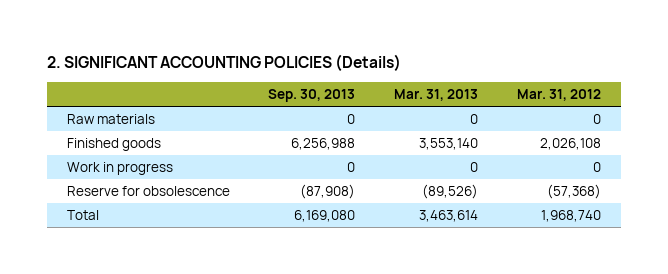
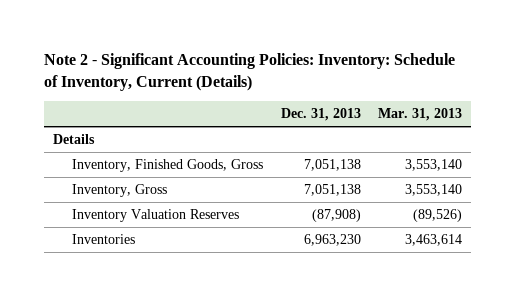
- 2. SIGNIFICANT ACCOUNTING POLICIES (Details)
+ Note 2 - Significant Accounting Policies: Inventory: Schedule of Inventory, Current (Details)
- | Sep. 30, 2013 | Mar. 31, 2013 | Mar. 31, 2012
+ | Dec. 31, 2013 | Mar. 31, 2013
- Raw materials | 0 | 0 | 0
- Finished goods | 6,256,988 | 3,553,140 | 2,026,108
- Work in progress | 0 | 0 | 0
- Reserve for obsolescence | (87,908) | (89,526) | (57,368)
- Total | 6,169,080 | 3,463,614 | 1,968,740
+ Details
+ Inventory, Finished Goods, Gross | 7,051,138 | 3,553,140
+ Inventory, Gross | 7,051,138 | 3,553,140
+ Inventory Valuation Reserves | (87,908) | (89,526)
+ Inventories | 6,963,230 | 3,463,614

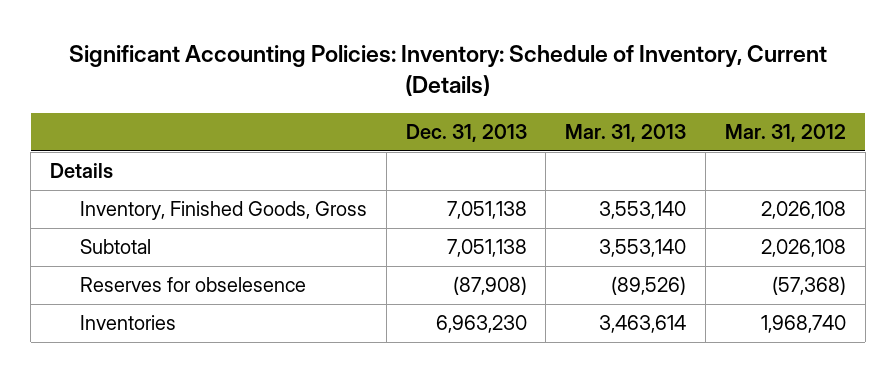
- Note 2 - Significant Accounting Policies: Inventory: Schedule of Inventory, Current (Details)
+ Significant Accounting Policies: Inventory: Schedule of Inventory, Current (Details)
- | Dec. 31, 2013 | Mar. 31, 2013
+ | Dec. 31, 2013 | Mar. 31, 2013 | Mar. 31, 2012
- Inventory, Gross | 7,051,138 | 3,553,140
- Inventory Valuation Reserves | (87,908) | (89,526)
+ Subtotal | 7,051,138 | 3,553,140 | 2,026,108
+ Reserves for obselesence | (87,908) | (89,526) | (57,368)

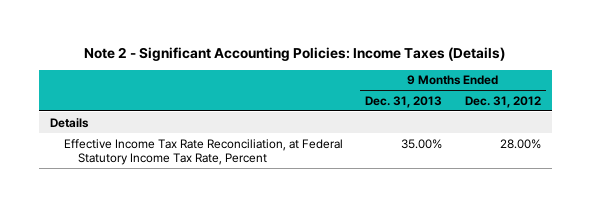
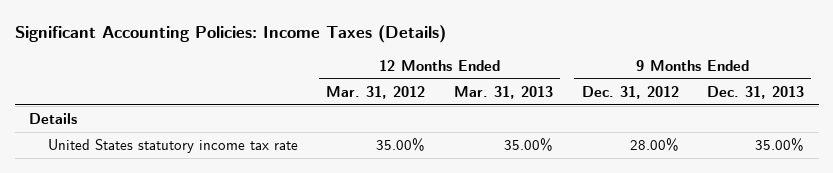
- Note 2 - Significant Accounting Policies: Income Taxes (Details)
+ Significant Accounting Policies: Income Taxes (Details)
- | 9 Months Ended Dec. 31, 2013 | 9 Months Ended Dec. 31, 2012
+ | 12 Months Ended Mar. 31, 2012 | 12 Months Ended Mar. 31, 2013 | 9 Months Ended Dec. 31, 2012 | 9 Months Ended Dec. 31, 2013
- Effective Income Tax Rate Reconciliation, at Federal Statutory Income Tax Rate, Percent | 35.00% | 28.00%
+ United States statutory income tax rate | 35.00% | 35.00% | 28.00% | 35.00%

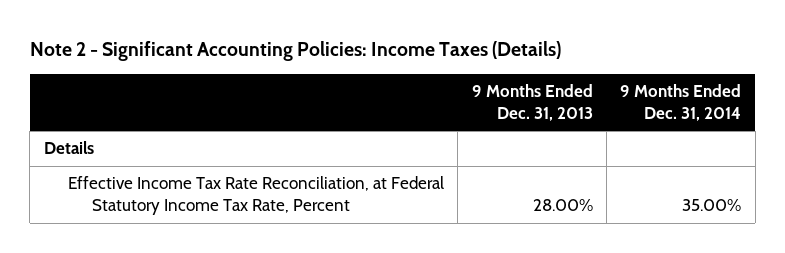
- Significant Accounting Policies: Income Taxes (Details)
+ Note 2 - Significant Accounting Policies: Income Taxes (Details)
- | 12 Months Ended Mar. 31, 2012 | 12 Months Ended Mar. 31, 2013 | 9 Months Ended Dec. 31, 2012 | 9 Months Ended Dec. 31, 2013
+ | 9 Months Ended Dec. 31, 2013 | 9 Months Ended Dec. 31, 2014
- United States statutory income tax rate | 35.00% | 35.00% | 28.00% | 35.00%
+ Effective Income Tax Rate Reconciliation, at Federal Statutory Income Tax Rate, Percent | 28.00% | 35.00%

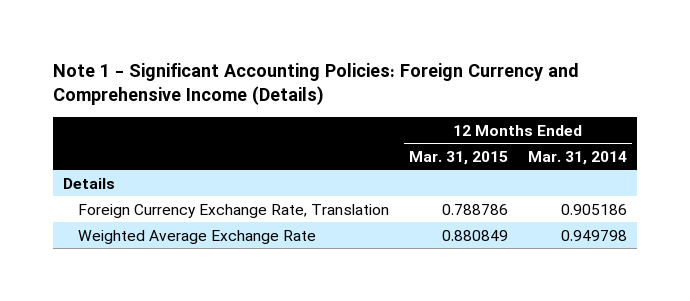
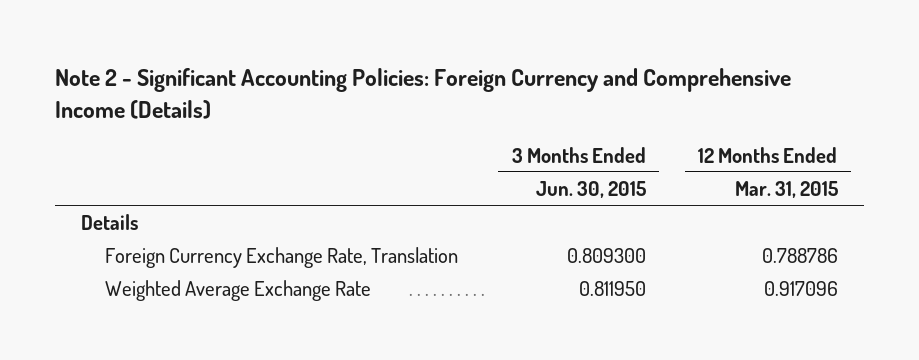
- Note 1 - Significant Accounting Policies: Foreign Currency and Comprehensive Income (Details)
+ Note 2 - Significant Accounting Policies: Foreign Currency and Comprehensive Income (Details)
- | 12 Months Ended Mar. 31, 2015 | 12 Months Ended Mar. 31, 2014
+ | 3 Months Ended Jun. 30, 2015 | 12 Months Ended Mar. 31, 2015
- Weighted Average Exchange Rate | 0.880849 | 0.949798
+ Weighted Average Exchange Rate | 0.811950 | 0.917096

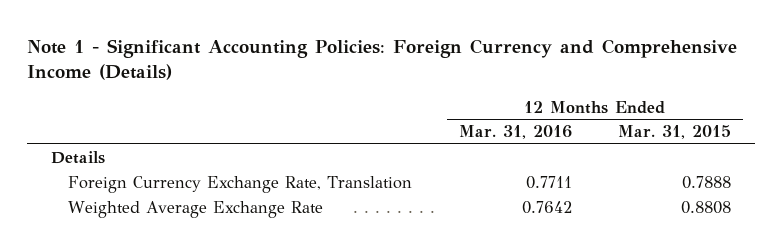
- Note 2 - Significant Accounting Policies: Foreign Currency and Comprehensive Income (Details)
+ Note 1 - Significant Accounting Policies: Foreign Currency and Comprehensive Income (Details)
- | 3 Months Ended Jun. 30, 2015 | 12 Months Ended Mar. 31, 2015
+ | 12 Months Ended Mar. 31, 2016 | 12 Months Ended Mar. 31, 2015
- Foreign Currency Exchange Rate, Translation | 0.809300 | 0.788786
- Weighted Average Exchange Rate | 0.811950 | 0.917096
+ Foreign Currency Exchange Rate, Translation | 0.7711 | 0.7888
+ Weighted Average Exchange Rate | 0.7642 | 0.8808

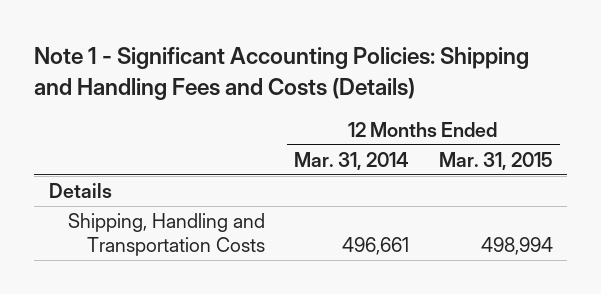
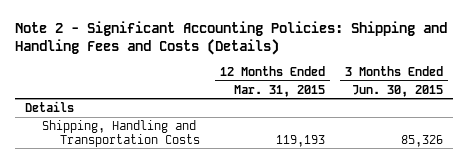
- Note 1 - Significant Accounting Policies: Shipping and Handling Fees and Costs (Details)
+ Note 2 - Significant Accounting Policies: Shipping and Handling Fees and Costs (Details)
- | 12 Months Ended Mar. 31, 2014 | 12 Months Ended Mar. 31, 2015
+ | 12 Months Ended Mar. 31, 2015 | 3 Months Ended Jun. 30, 2015
- Shipping, Handling and Transportation Costs | 496,661 | 498,994
+ Shipping, Handling and Transportation Costs | 119,193 | 85,326

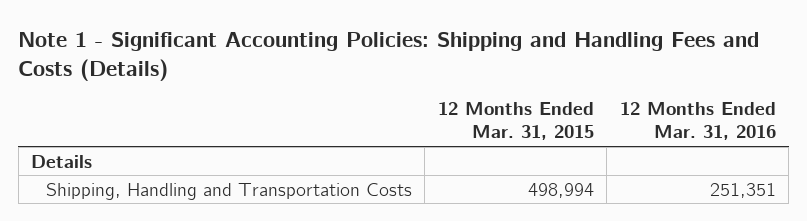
- Note 2 - Significant Accounting Policies: Shipping and Handling Fees and Costs (Details)
+ Note 1 - Significant Accounting Policies: Shipping and Handling Fees and Costs (Details)
- | 12 Months Ended Mar. 31, 2015 | 3 Months Ended Jun. 30, 2015
+ | 12 Months Ended Mar. 31, 2015 | 12 Months Ended Mar. 31, 2016
- Shipping, Handling and Transportation Costs | 119,193 | 85,326
+ Shipping, Handling and Transportation Costs | 498,994 | 251,351

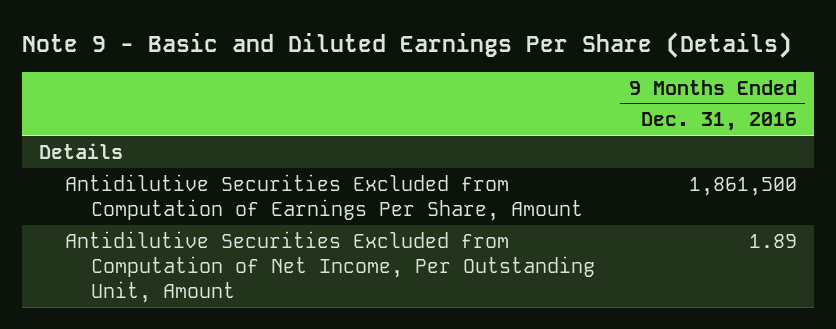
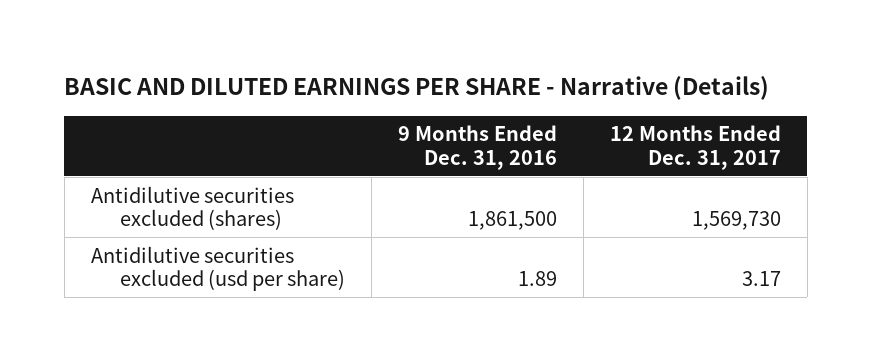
- Note 9 - Basic and Diluted Earnings Per Share (Details)
+ BASIC AND DILUTED EARNINGS PER SHARE - Narrative (Details)
- | 9 Months Ended Dec. 31, 2016
+ | 9 Months Ended Dec. 31, 2016 | 12 Months Ended Dec. 31, 2017
- Details
- Antidilutive Securities Excluded from Computation of Earnings Per Share, Amount | 1,861,500
- Antidilutive Securities Excluded from Computation of Net Income, Per Outstanding Unit, Amount | 1.89
+ Antidilutive securities excluded (shares) | 1,861,500 | 1,569,730
+ Antidilutive securities excluded (usd per share) | 1.89 | 3.17

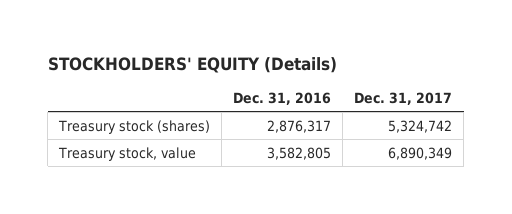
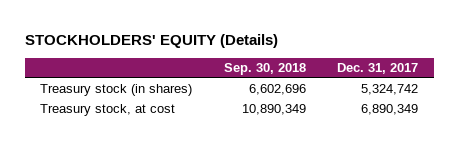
- | Dec. 31, 2016 | Dec. 31, 2017
+ | Sep. 30, 2018 | Dec. 31, 2017
- Treasury stock (shares) | 2,876,317 | 5,324,742
- Treasury stock, value | 3,582,805 | 6,890,349
+ Treasury stock (in shares) | 6,602,696 | 5,324,742
+ Treasury stock, at cost | 10,890,349 | 6,890,349

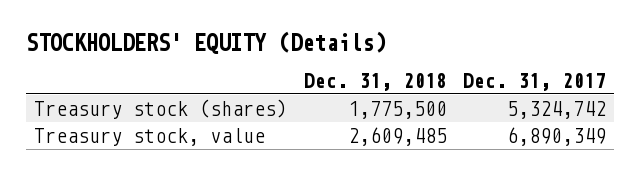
- | Sep. 30, 2018 | Dec. 31, 2017
+ | Dec. 31, 2018 | Dec. 31, 2017
- Treasury stock (in shares) | 6,602,696 | 5,324,742
- Treasury stock, at cost | 10,890,349 | 6,890,349
+ Treasury stock (shares) | 1,775,500 | 5,324,742
+ Treasury stock, value | 2,609,485 | 6,890,349

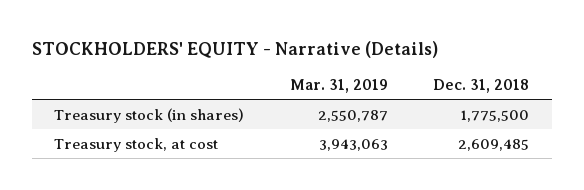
- STOCKHOLDERS' EQUITY (Details)
+ STOCKHOLDERS' EQUITY - Narrative (Details)
- | Dec. 31, 2018 | Dec. 31, 2017
+ | Mar. 31, 2019 | Dec. 31, 2018
- Treasury stock (shares) | 1,775,500 | 5,324,742
- Treasury stock, value | 2,609,485 | 6,890,349
+ Treasury stock (in shares) | 2,550,787 | 1,775,500
+ Treasury stock, at cost | 3,943,063 | 2,609,485

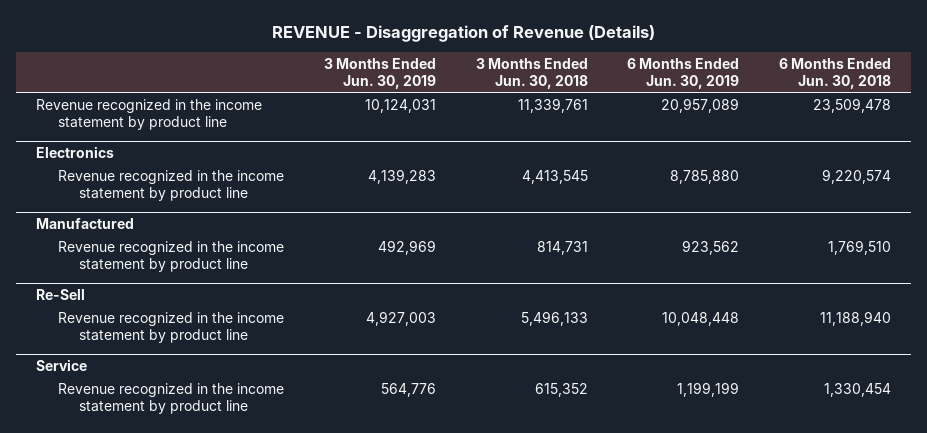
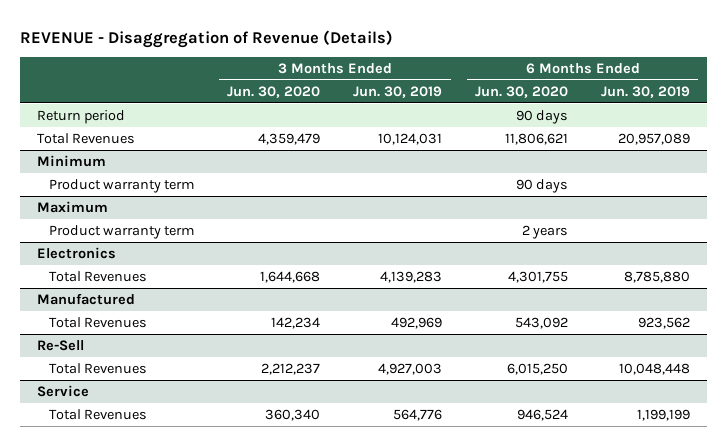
- | 3 Months Ended Jun. 30, 2019 | 3 Months Ended Jun. 30, 2018 | 6 Months Ended Jun. 30, 2019 | 6 Months Ended Jun. 30, 2018
+ | 3 Months Ended Jun. 30, 2020 | 3 Months Ended Jun. 30, 2019 | 6 Months Ended Jun. 30, 2020 | 6 Months Ended Jun. 30, 2019
- Revenue recognized in the income statement by product line | 10,124,031 | 11,339,761 | 20,957,089 | 23,509,478
+ Return period | | | 90 days |
+ Total Revenues | 4,359,479 | 10,124,031 | 11,806,621 | 20,957,089
+ Minimum
+ Product warranty term | | | 90 days |
+ Maximum
+ Product warranty term | | | 2 years |
@ Electronics
- Revenue recognized in the income statement by product line | 4,139,283 | 4,413,545 | 8,785,880 | 9,220,574
+ Total Revenues | 1,644,668 | 4,139,283 | 4,301,755 | 8,785,880
@ Manufactured
- Revenue recognized in the income statement by product line | 492,969 | 814,731 | 923,562 | 1,769,510
+ Total Revenues | 142,234 | 492,969 | 543,092 | 923,562
@ Re-Sell
- Revenue recognized in the income statement by product line | 4,927,003 | 5,496,133 | 10,048,448 | 11,188,940
+ Total Revenues | 2,212,237 | 4,927,003 | 6,015,250 | 10,048,448
@ Service
- Revenue recognized in the income statement by product line | 564,776 | 615,352 | 1,199,199 | 1,330,454
+ Total Revenues | 360,340 | 564,776 | 946,524 | 1,199,199

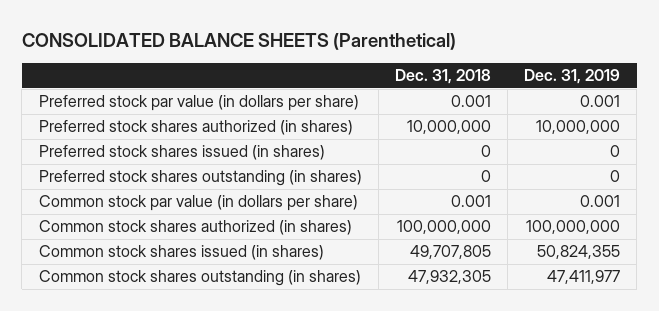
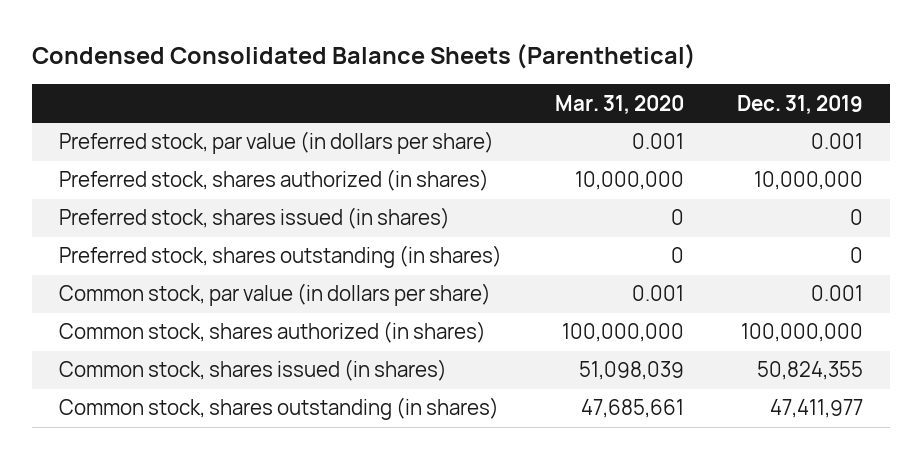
- CONSOLIDATED BALANCE SHEETS (Parenthetical)
+ Condensed Consolidated Balance Sheets (Parenthetical)
- | Dec. 31, 2018 | Dec. 31, 2019
+ | Mar. 31, 2020 | Dec. 31, 2019
- Preferred stock par value (in dollars per share) | 0.001 | 0.001
- Preferred stock shares authorized (in shares) | 10,000,000 | 10,000,000
- Preferred stock shares issued (in shares) | 0 | 0
- Preferred stock shares outstanding (in shares) | 0 | 0
- Common stock par value (in dollars per share) | 0.001 | 0.001
- Common stock shares authorized (in shares) | 100,000,000 | 100,000,000
- Common stock shares issued (in shares) | 49,707,805 | 50,824,355
- Common stock shares outstanding (in shares) | 47,932,305 | 47,411,977
+ Preferred stock, par value (in dollars per share) | 0.001 | 0.001
+ Preferred stock, shares authorized (in shares) | 10,000,000 | 10,000,000
+ Preferred stock, shares issued (in shares) | 0 | 0
+ Preferred stock, shares outstanding (in shares) | 0 | 0
+ Common stock, par value (in dollars per share) | 0.001 | 0.001
+ Common stock, shares authorized (in shares) | 100,000,000 | 100,000,000
+ Common stock, shares issued (in shares) | 51,098,039 | 50,824,355
+ Common stock, shares outstanding (in shares) | 47,685,661 | 47,411,977

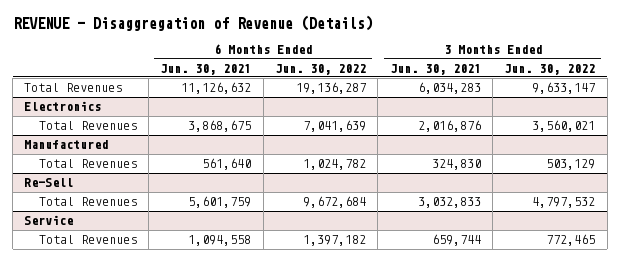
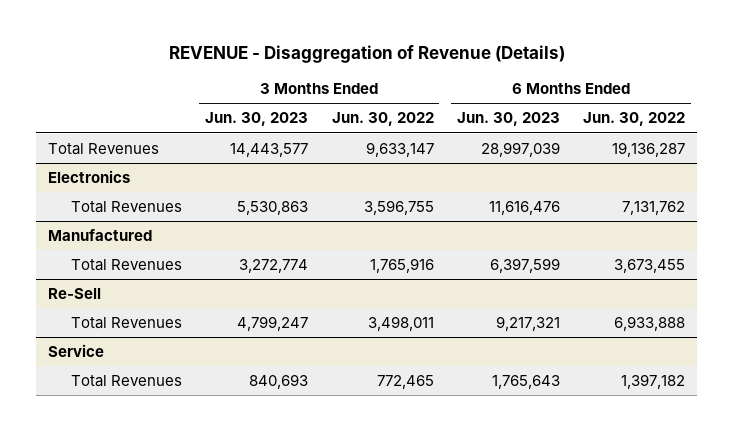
- | 6 Months Ended Jun. 30, 2021 | 6 Months Ended Jun. 30, 2022 | 3 Months Ended Jun. 30, 2021 | 3 Months Ended Jun. 30, 2022
+ | 3 Months Ended Jun. 30, 2023 | 3 Months Ended Jun. 30, 2022 | 6 Months Ended Jun. 30, 2023 | 6 Months Ended Jun. 30, 2022
@ Electronics
- Total Revenues | 3,868,675 | 7,041,639 | 2,016,876 | 3,560,021
+ Total Revenues | 5,530,863 | 3,596,755 | 11,616,476 | 7,131,762
@ Manufactured
- Total Revenues | 561,640 | 1,024,782 | 324,830 | 503,129
+ Total Revenues | 3,272,774 | 1,765,916 | 6,397,599 | 3,673,455
@ Re-Sell
- Total Revenues | 5,601,759 | 9,672,684 | 3,032,833 | 4,797,532
+ Total Revenues | 4,799,247 | 3,498,011 | 9,217,321 | 6,933,888

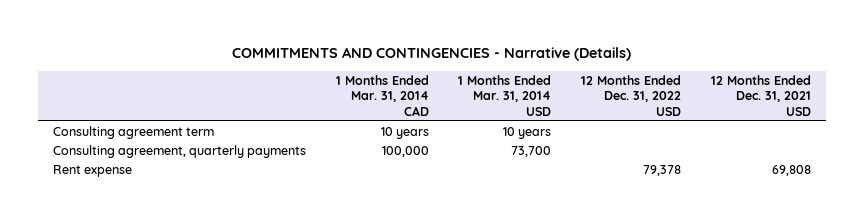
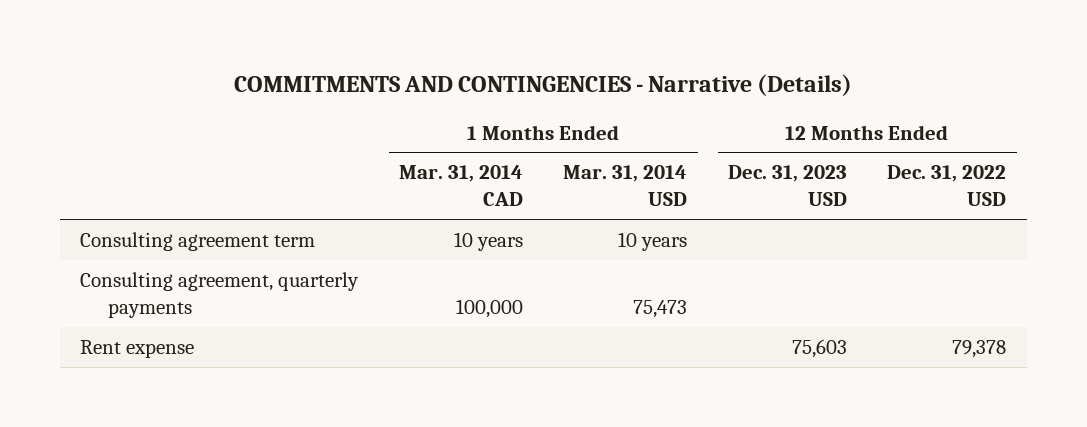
- | 1 Months Ended Mar. 31, 2014 CAD | 1 Months Ended Mar. 31, 2014 USD | 12 Months Ended Dec. 31, 2022 USD | 12 Months Ended Dec. 31, 2021 USD
+ | 1 Months Ended Mar. 31, 2014 CAD | 1 Months Ended Mar. 31, 2014 USD | 12 Months Ended Dec. 31, 2023 USD | 12 Months Ended Dec. 31, 2022 USD
- Consulting agreement, quarterly payments | 100,000 | 73,700 | |
+ Consulting agreement, quarterly payments | 100,000 | 75,473 | |

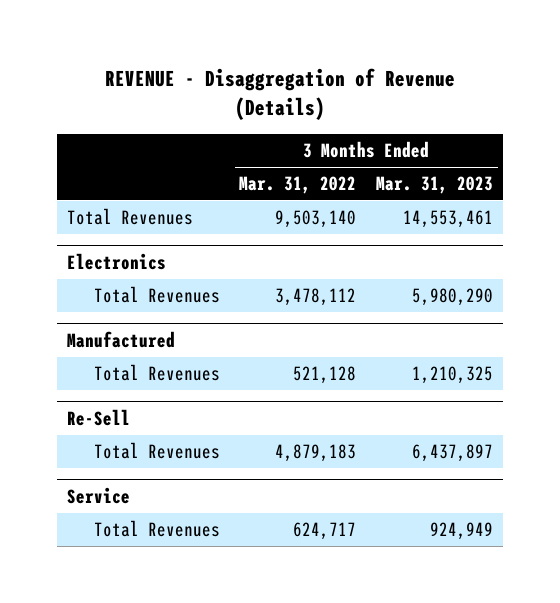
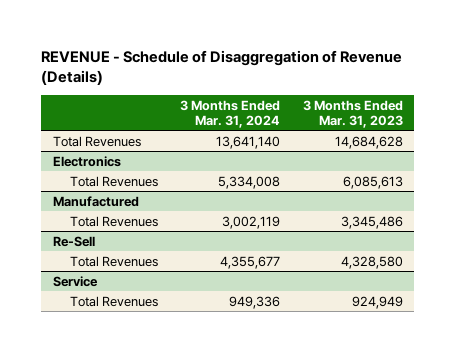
- REVENUE - Disaggregation of Revenue (Details)
+ REVENUE - Schedule of Disaggregation of Revenue (Details)
- | 3 Months Ended Mar. 31, 2022 | 3 Months Ended Mar. 31, 2023
+ | 3 Months Ended Mar. 31, 2024 | 3 Months Ended Mar. 31, 2023
- Total Revenues | 9,503,140 | 14,553,461
+ Total Revenues | 13,641,140 | 14,684,628
@ Electronics
- Total Revenues | 3,478,112 | 5,980,290
+ Total Revenues | 5,334,008 | 6,085,613
@ Manufactured
- Total Revenues | 521,128 | 1,210,325
+ Total Revenues | 3,002,119 | 3,345,486
@ Re-Sell
- Total Revenues | 4,879,183 | 6,437,897
+ Total Revenues | 4,355,677 | 4,328,580

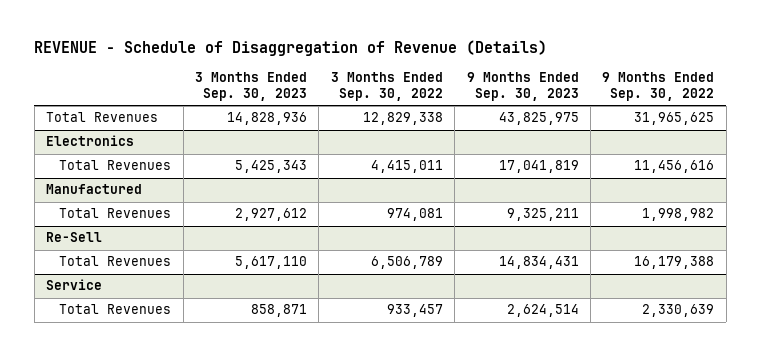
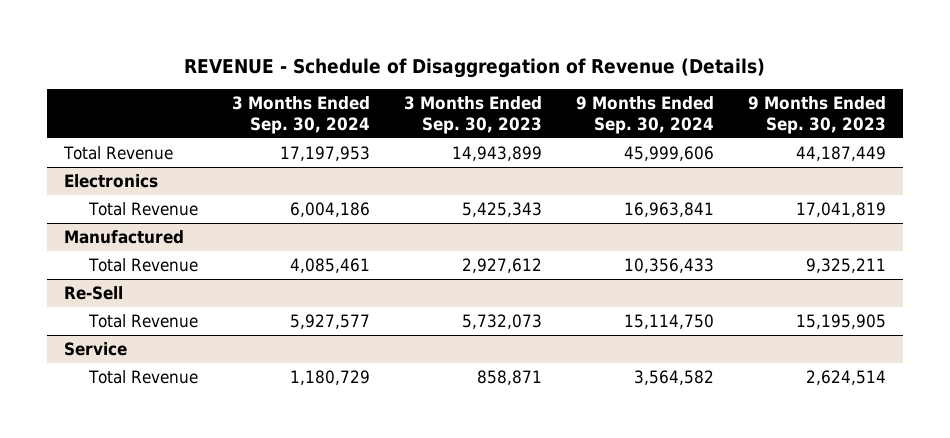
- | 3 Months Ended Sep. 30, 2023 | 3 Months Ended Sep. 30, 2022 | 9 Months Ended Sep. 30, 2023 | 9 Months Ended Sep. 30, 2022
+ | 3 Months Ended Sep. 30, 2024 | 3 Months Ended Sep. 30, 2023 | 9 Months Ended Sep. 30, 2024 | 9 Months Ended Sep. 30, 2023
- Total Revenues | 14,828,936 | 12,829,338 | 43,825,975 | 31,965,625
+ Total Revenue | 17,197,953 | 14,943,899 | 45,999,606 | 44,187,449
@ Electronics
- Total Revenues | 5,425,343 | 4,415,011 | 17,041,819 | 11,456,616
+ Total Revenue | 6,004,186 | 5,425,343 | 16,963,841 | 17,041,819
@ Manufactured
- Total Revenues | 2,927,612 | 974,081 | 9,325,211 | 1,998,982
+ Total Revenue | 4,085,461 | 2,927,612 | 10,356,433 | 9,325,211
@ Re-Sell
- Total Revenues | 5,617,110 | 6,506,789 | 14,834,431 | 16,179,388
+ Total Revenue | 5,927,577 | 5,732,073 | 15,114,750 | 15,195,905
@ Service
- Total Revenues | 858,871 | 933,457 | 2,624,514 | 2,330,639
+ Total Revenue | 1,180,729 | 858,871 | 3,564,582 | 2,624,514

